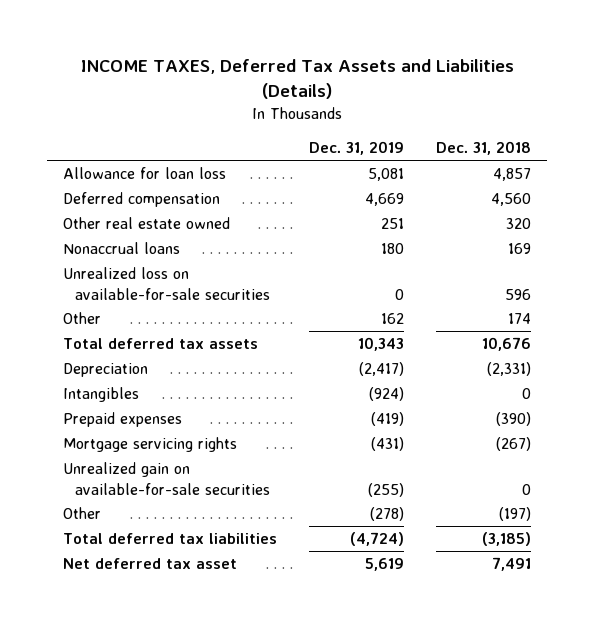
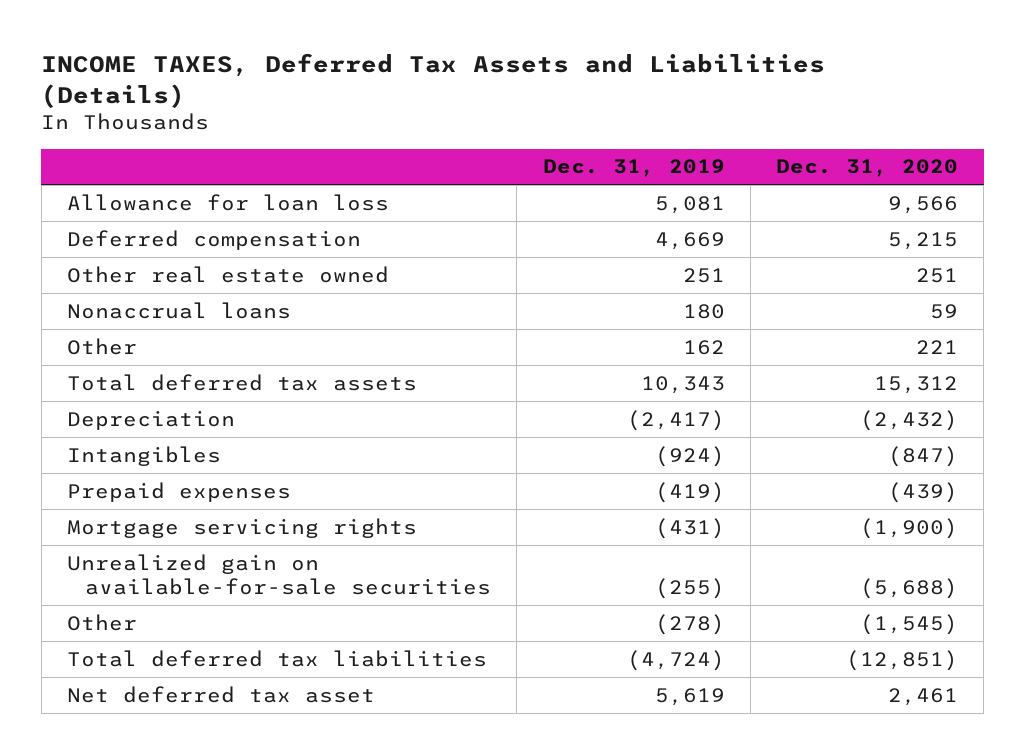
- | Dec. 31, 2019 | Dec. 31, 2018
+ | Dec. 31, 2019 | Dec. 31, 2020
- Unrealized loss on available-for-sale securities | 0 | 596

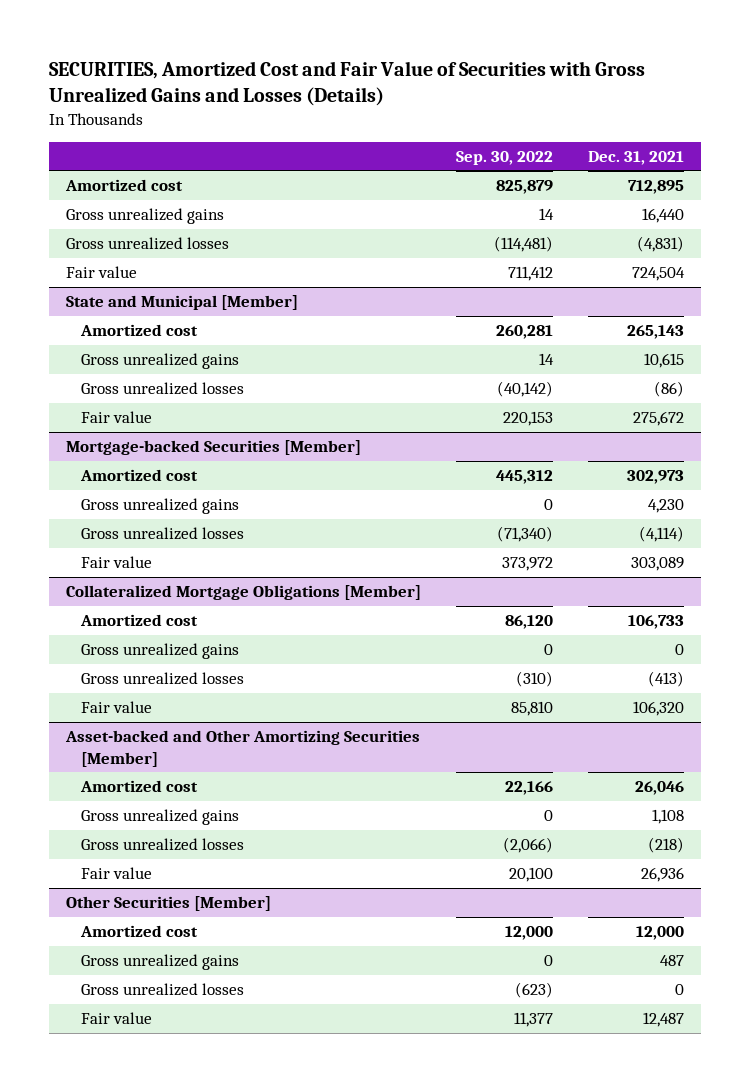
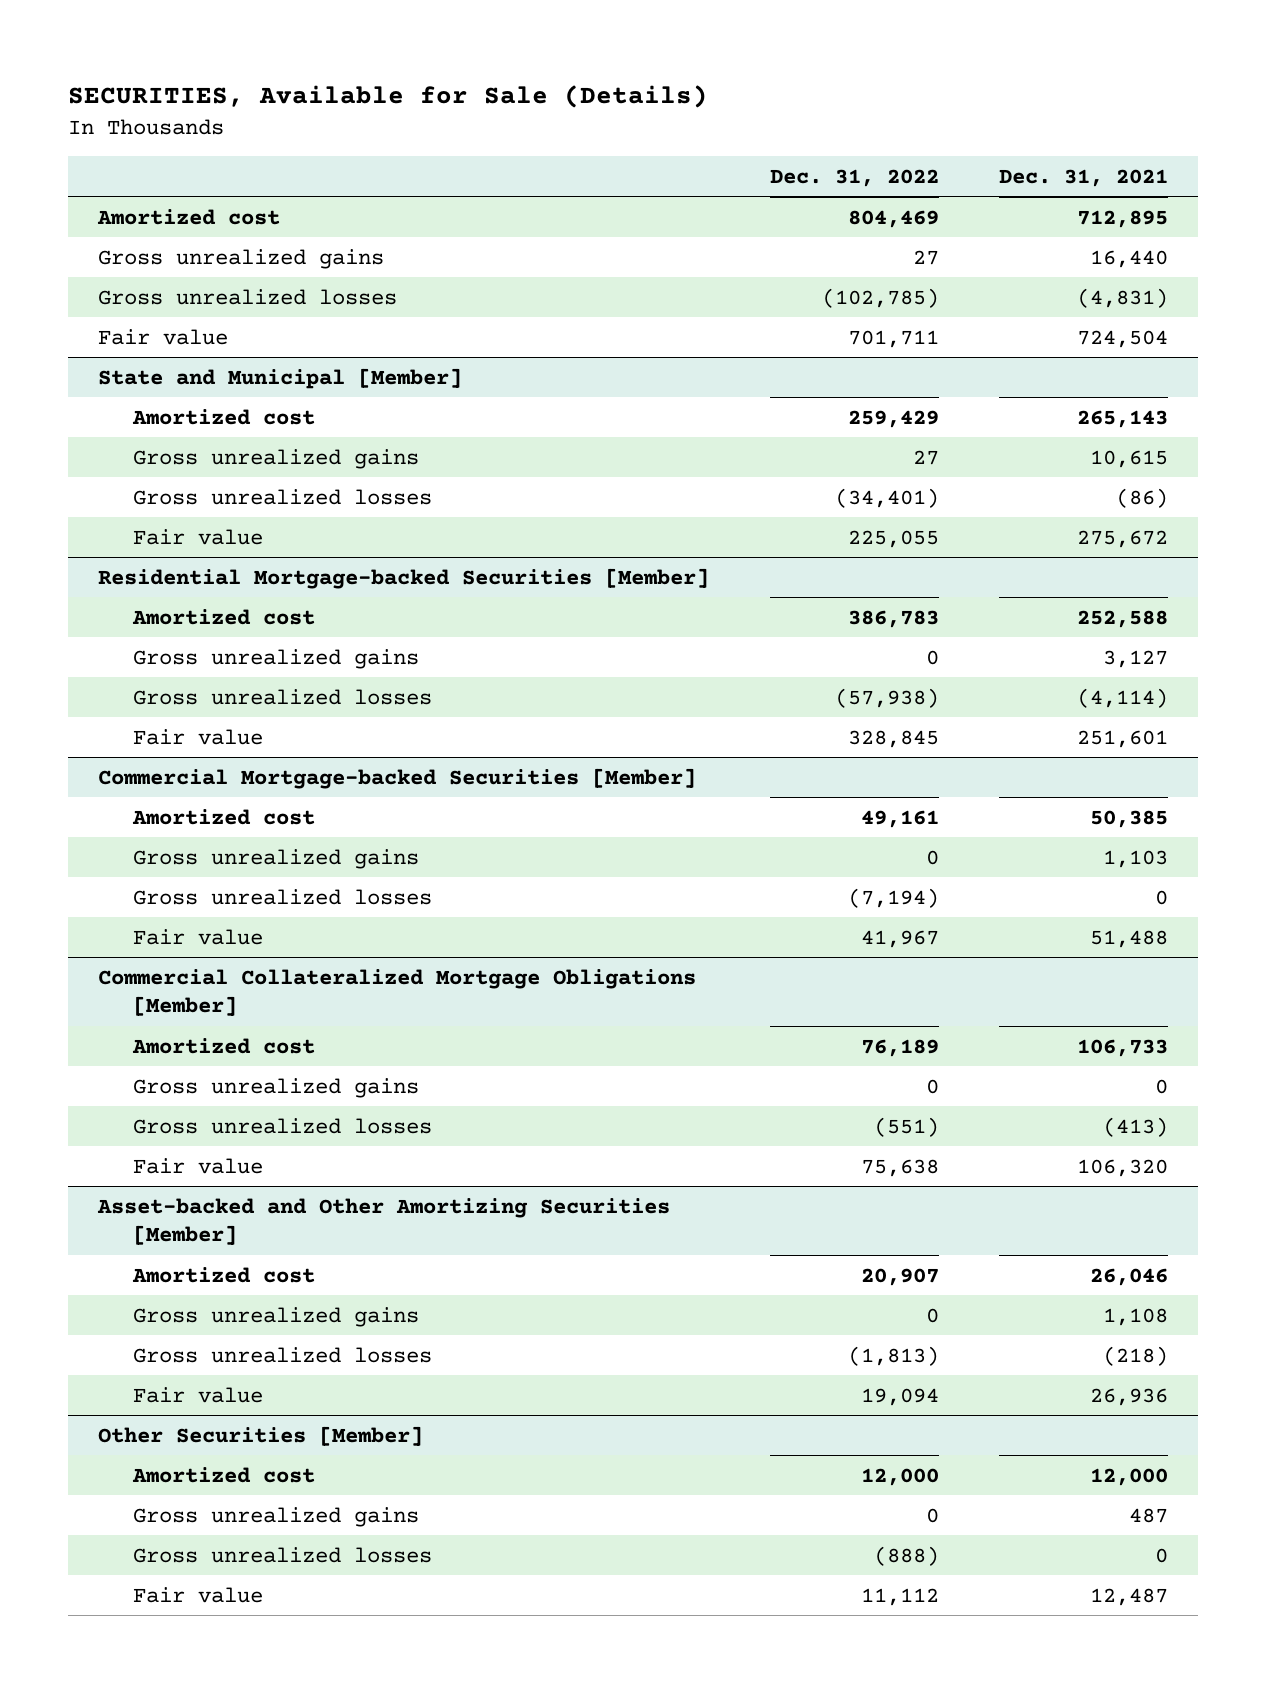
- SECURITIES, Amortized Cost and Fair Value of Securities with Gross Unrealized Gains and Losses (Details)
+ SECURITIES, Available for Sale (Details)
- | Sep. 30, 2022 | Dec. 31, 2021
+ | Dec. 31, 2022 | Dec. 31, 2021
- Mortgage-backed Securities [Member]
- Amortized cost | 445,312 | 302,973
- Gross unrealized gains | 0 | 4,230
+ Residential Mortgage-backed Securities [Member]
+ Amortized cost | 386,783 | 252,588
+ Gross unrealized gains | 0 | 3,127
- Fair value | 373,972 | 303,089
- Collateralized Mortgage Obligations [Member]
+ Fair value | 328,845 | 251,601
+ Commercial Mortgage-backed Securities [Member]
+ Amortized cost | 49,161 | 50,385
+ Gross unrealized gains | 0 | 1,103
+ Gross unrealized losses | (7,194) | 0
+ Fair value | 41,967 | 51,488
+ Commercial Collateralized Mortgage Obligations [Member]

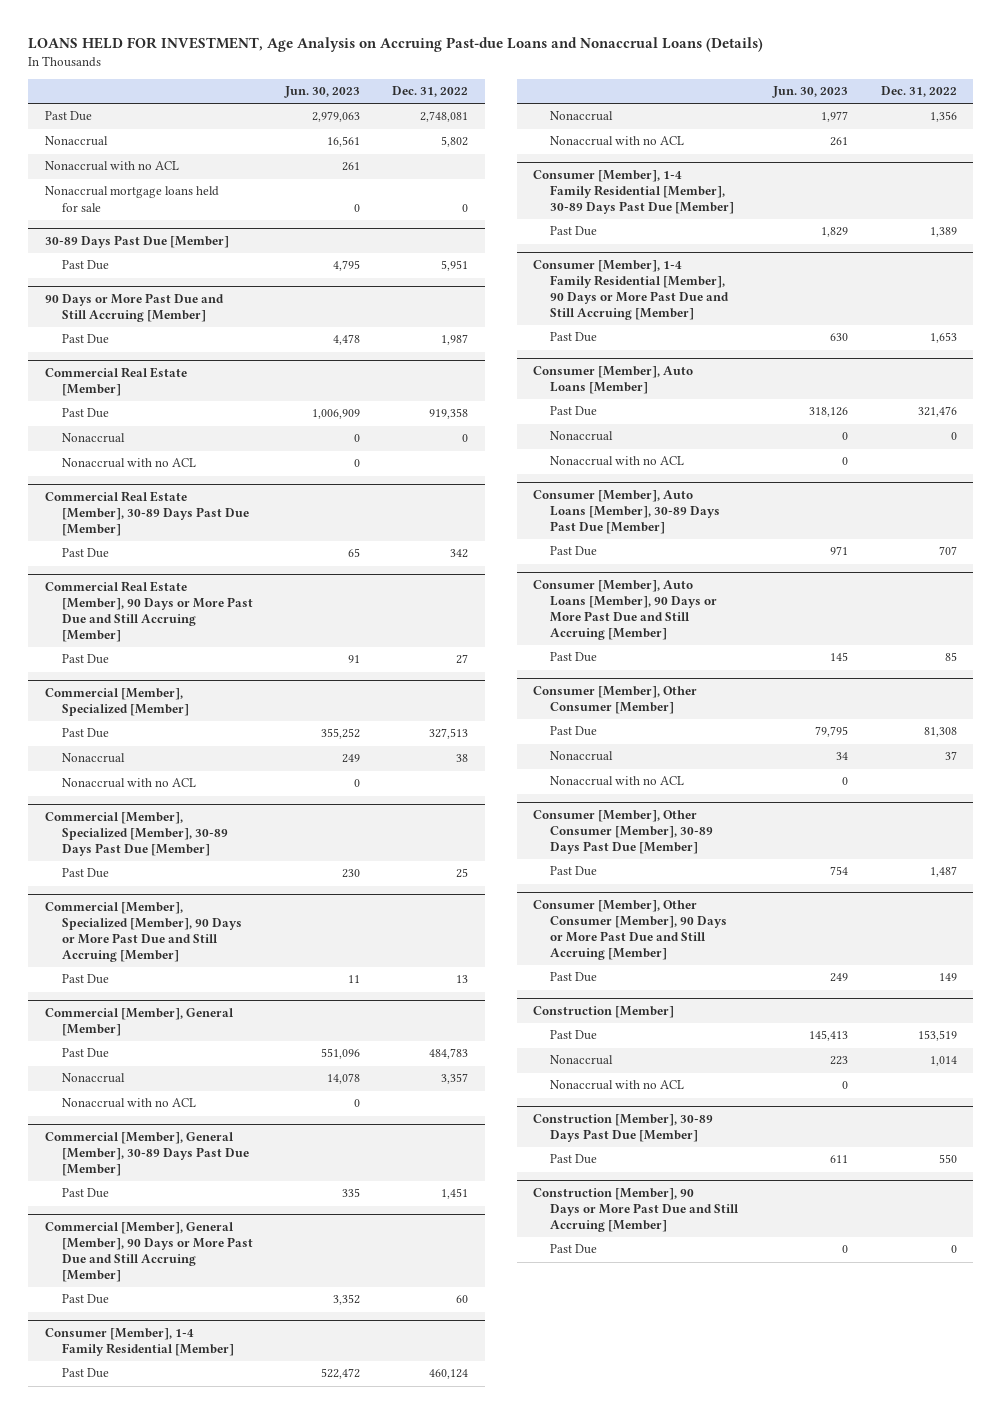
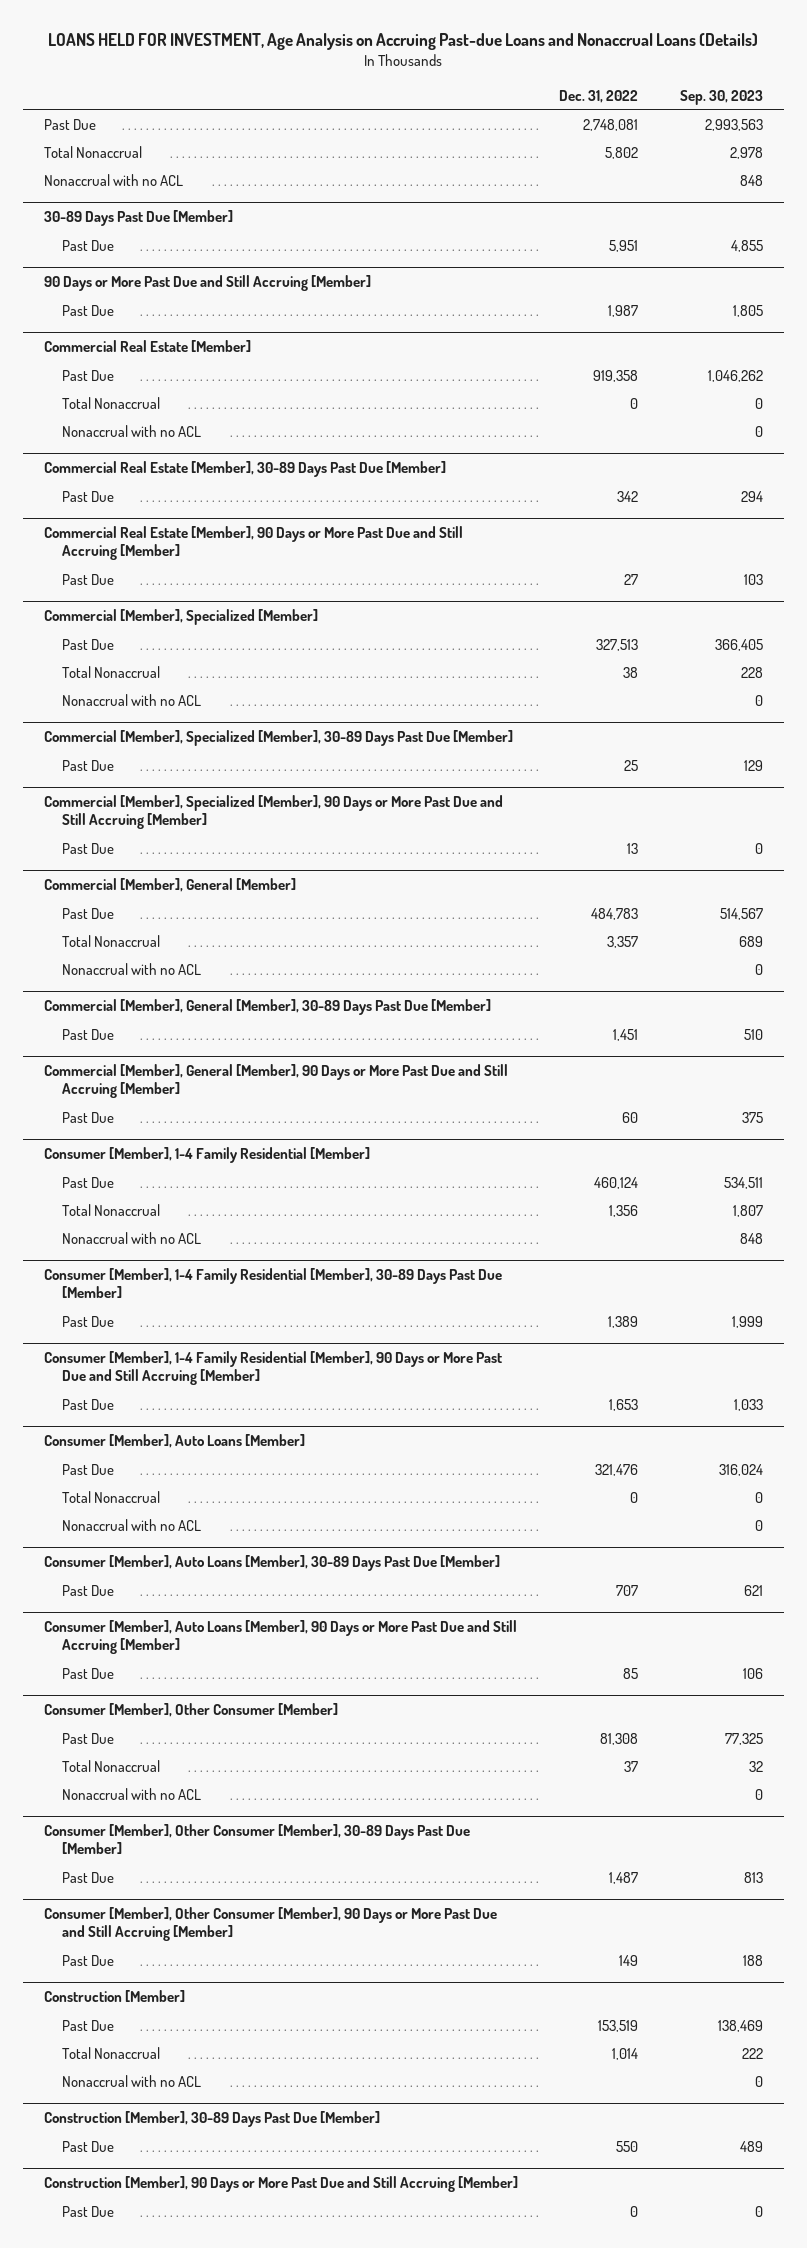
- | Jun. 30, 2023 | Dec. 31, 2022
+ | Dec. 31, 2022 | Sep. 30, 2023
- Nonaccrual | 16,561 | 5,802
+ Total Nonaccrual | 5,802 | 2,978
- Nonaccrual mortgage loans held for sale | 0 | 0
@ Commercial Real Estate [Member]
- Nonaccrual | 0 | 0
+ Total Nonaccrual | 0 | 0
@ Commercial [Member], Specialized [Member]
- Nonaccrual | 249 | 38
+ Total Nonaccrual | 38 | 228
@ Commercial [Member], General [Member]
- Nonaccrual | 14,078 | 3,357
+ Total Nonaccrual | 3,357 | 689
@ Consumer [Member], 1-4 Family Residential [Member]
- Nonaccrual | 1,977 | 1,356
+ Total Nonaccrual | 1,356 | 1,807
@ Consumer [Member], Auto Loans [Member]
- Nonaccrual | 0 | 0
+ Total Nonaccrual | 0 | 0
@ Consumer [Member], Other Consumer [Member]
- Nonaccrual | 34 | 37
+ Total Nonaccrual | 37 | 32
@ Construction [Member]
- Nonaccrual | 223 | 1,014
+ Total Nonaccrual | 1,014 | 222

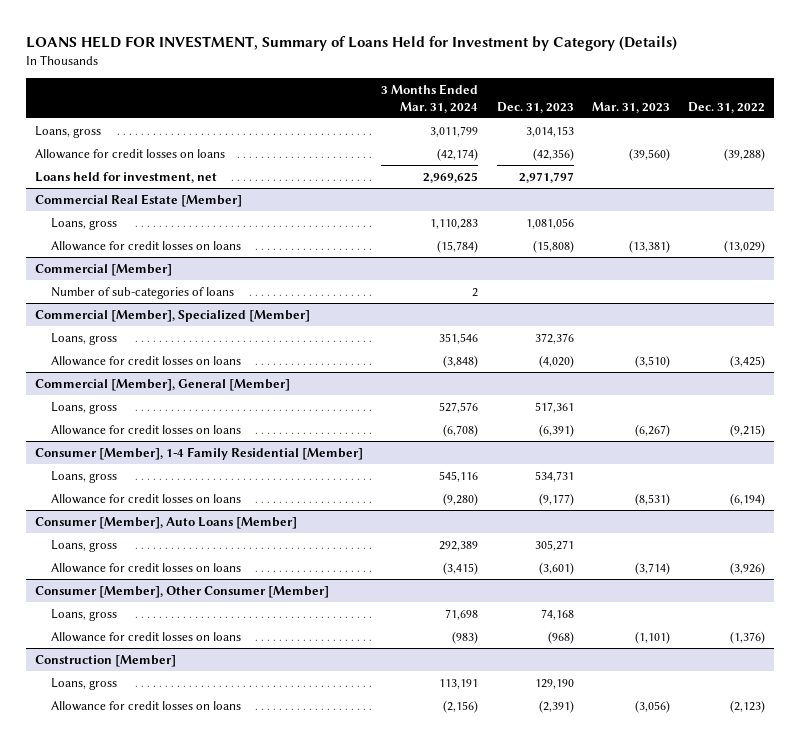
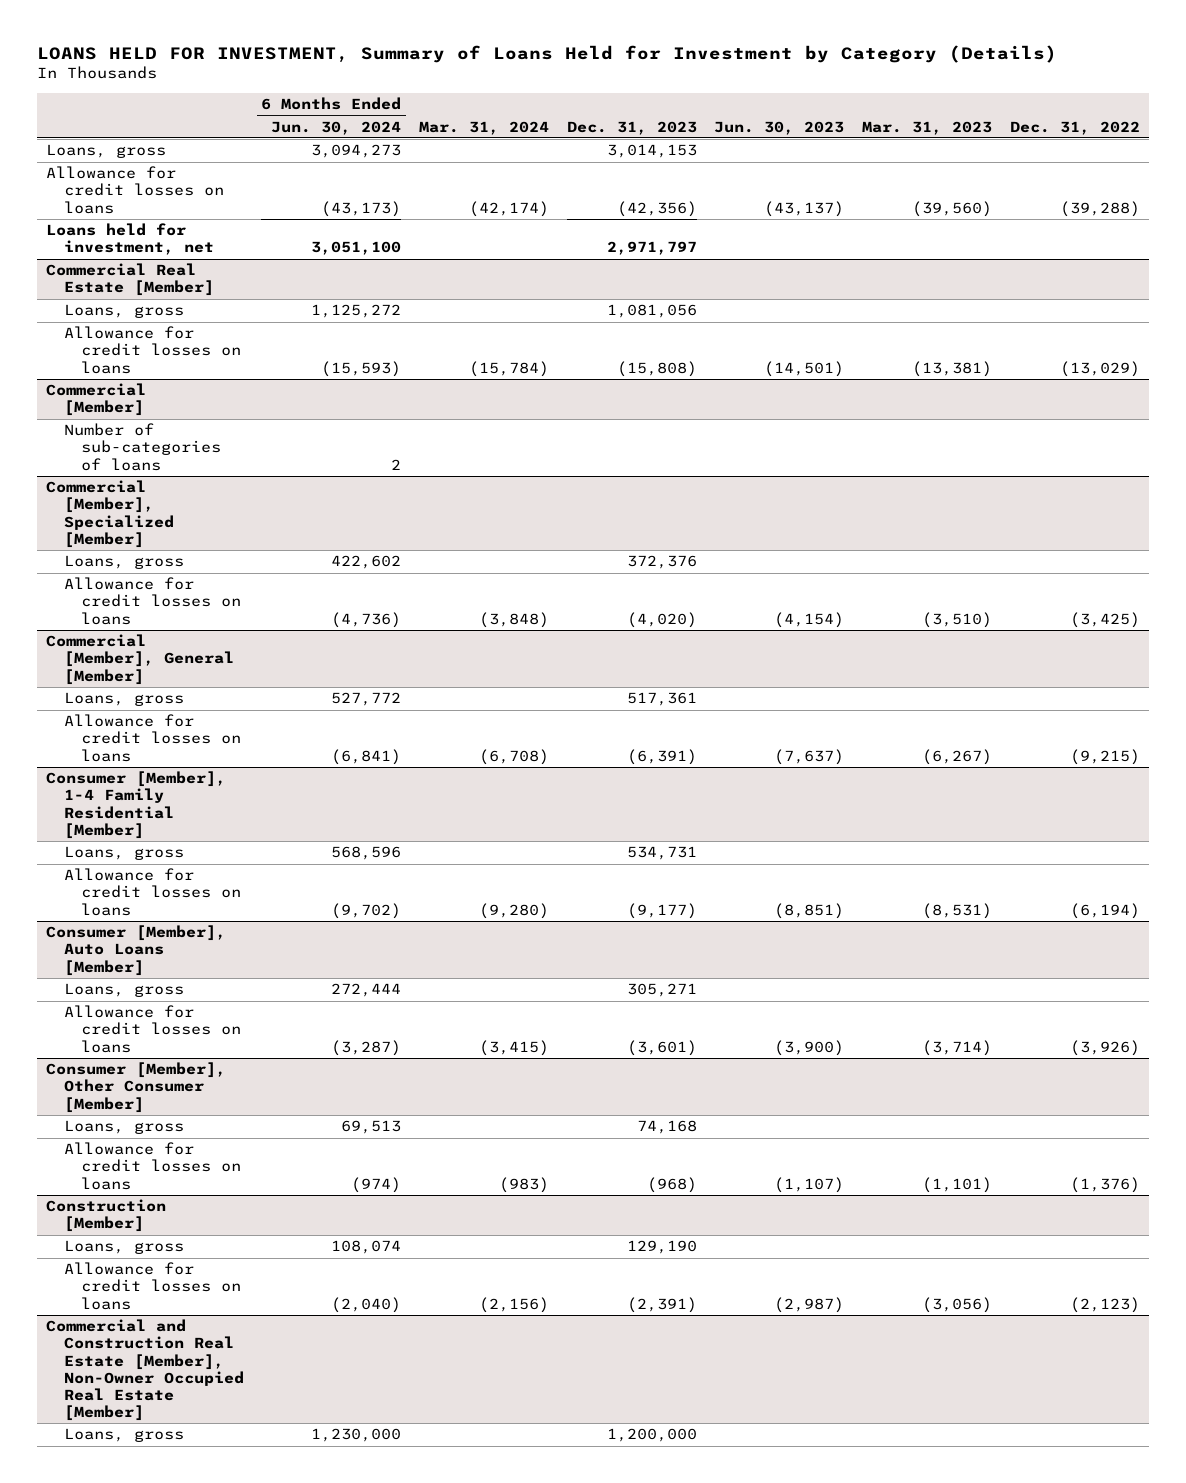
- | 3 Months Ended Mar. 31, 2024 | Dec. 31, 2023 | Mar. 31, 2023 | Dec. 31, 2022
+ | 6 Months Ended Jun. 30, 2024 | Mar. 31, 2024 | Dec. 31, 2023 | Jun. 30, 2023 | Mar. 31, 2023 | Dec. 31, 2022
+ Commercial and Construction Real Estate [Member], Non-Owner Occupied Real Estate [Member]
+ Loans, gross | 1,230,000 | | 1,200,000 | | |

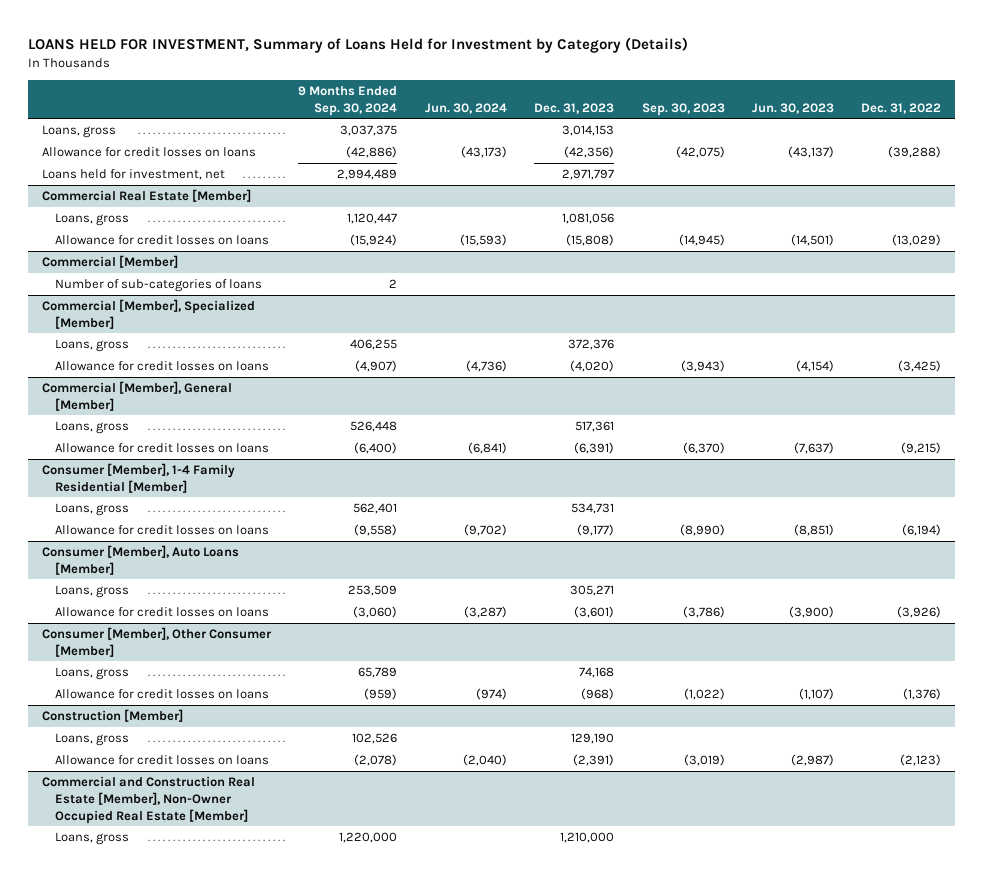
- | 6 Months Ended Jun. 30, 2024 | Mar. 31, 2024 | Dec. 31, 2023 | Jun. 30, 2023 | Mar. 31, 2023 | Dec. 31, 2022
+ | 9 Months Ended Sep. 30, 2024 | Jun. 30, 2024 | Dec. 31, 2023 | Sep. 30, 2023 | Jun. 30, 2023 | Dec. 31, 2022
@ Commercial and Construction Real Estate [Member], Non-Owner Occupied Real Estate [Member]
- Loans, gross | 1,230,000 | | 1,200,000 | | |
+ Loans, gross | 1,220,000 | | 1,210,000 | | |

